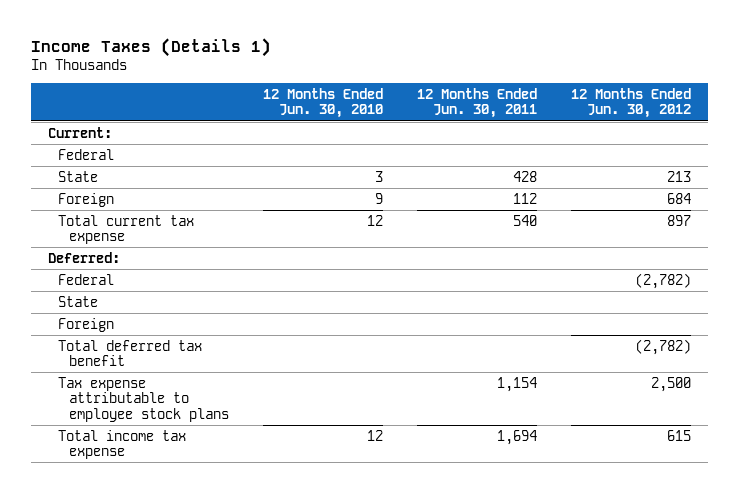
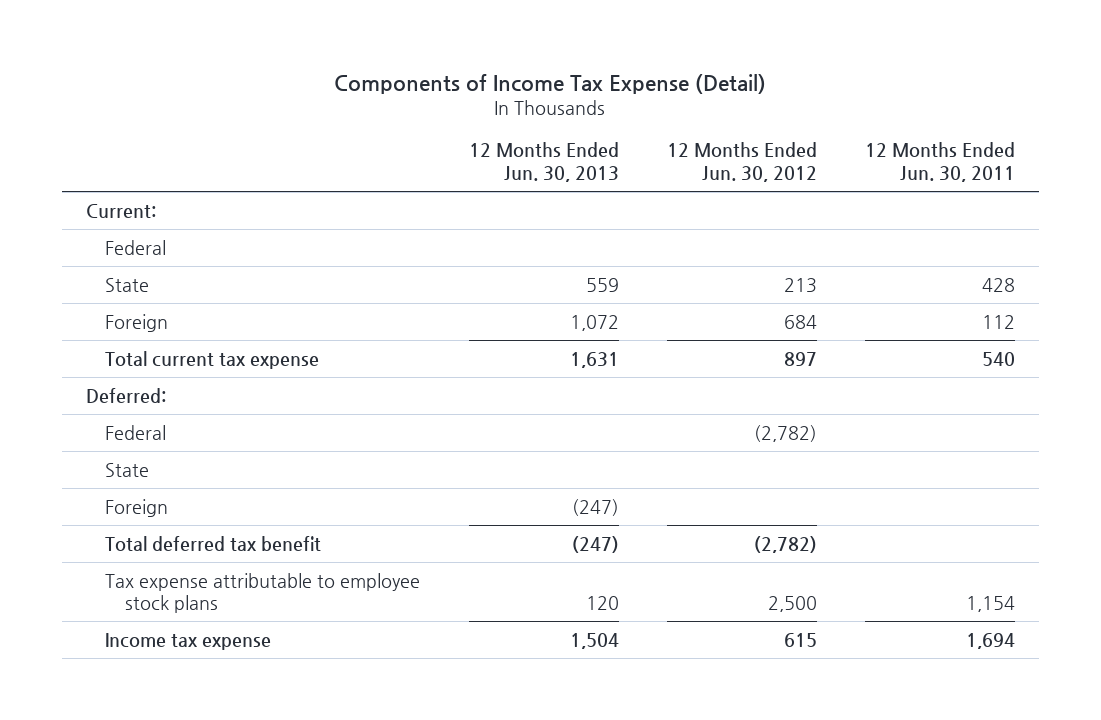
- Income Taxes (Details 1)
+ Components of Income Tax Expense (Detail)
- | 12 Months Ended Jun. 30, 2010 | 12 Months Ended Jun. 30, 2011 | 12 Months Ended Jun. 30, 2012
+ | 12 Months Ended Jun. 30, 2013 | 12 Months Ended Jun. 30, 2012 | 12 Months Ended Jun. 30, 2011
- Total income tax expense | 12 | 1,694 | 615
+ Income tax expense | 1,504 | 615 | 1,694

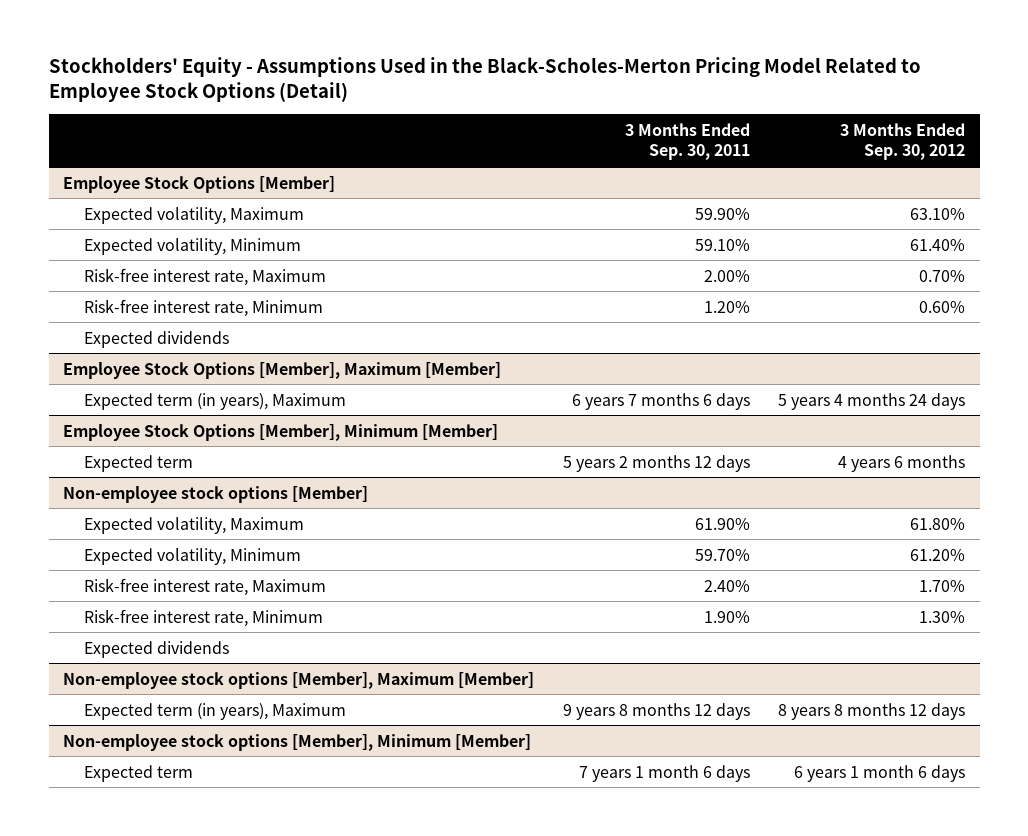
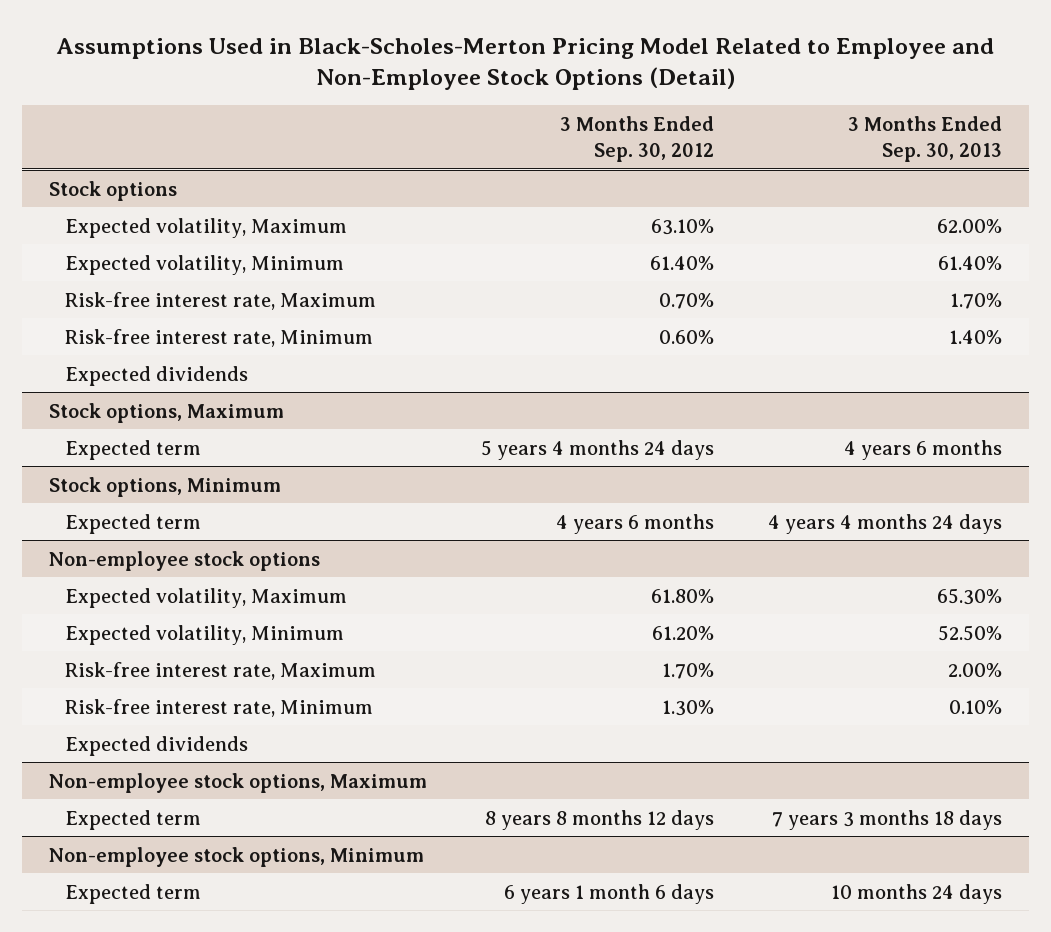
- Stockholders' Equity - Assumptions Used in the Black-Scholes-Merton Pricing Model Related to Employee Stock Options (Detail)
+ Assumptions Used in Black-Scholes-Merton Pricing Model Related to Employee and Non-Employee Stock Options (Detail)
- | 3 Months Ended Sep. 30, 2011 | 3 Months Ended Sep. 30, 2012
+ | 3 Months Ended Sep. 30, 2012 | 3 Months Ended Sep. 30, 2013
- Employee Stock Options [Member]
+ Stock options
- Employee Stock Options [Member], Maximum [Member]
- Expected term (in years), Maximum | 6 years 7 months 6 days | 5 years 4 months 24 days
- Employee Stock Options [Member], Minimum [Member]
+ Stock options, Maximum
+ Expected term | 5 years 4 months 24 days | 4 years 6 months
+ Stock options, Minimum
- Non-employee stock options [Member]
+ Non-employee stock options
- Non-employee stock options [Member], Maximum [Member]
- Expected term (in years), Maximum | 9 years 8 months 12 days | 8 years 8 months 12 days
- Non-employee stock options [Member], Minimum [Member]
+ Non-employee stock options, Maximum
+ Expected term | 8 years 8 months 12 days | 7 years 3 months 18 days
+ Non-employee stock options, Minimum

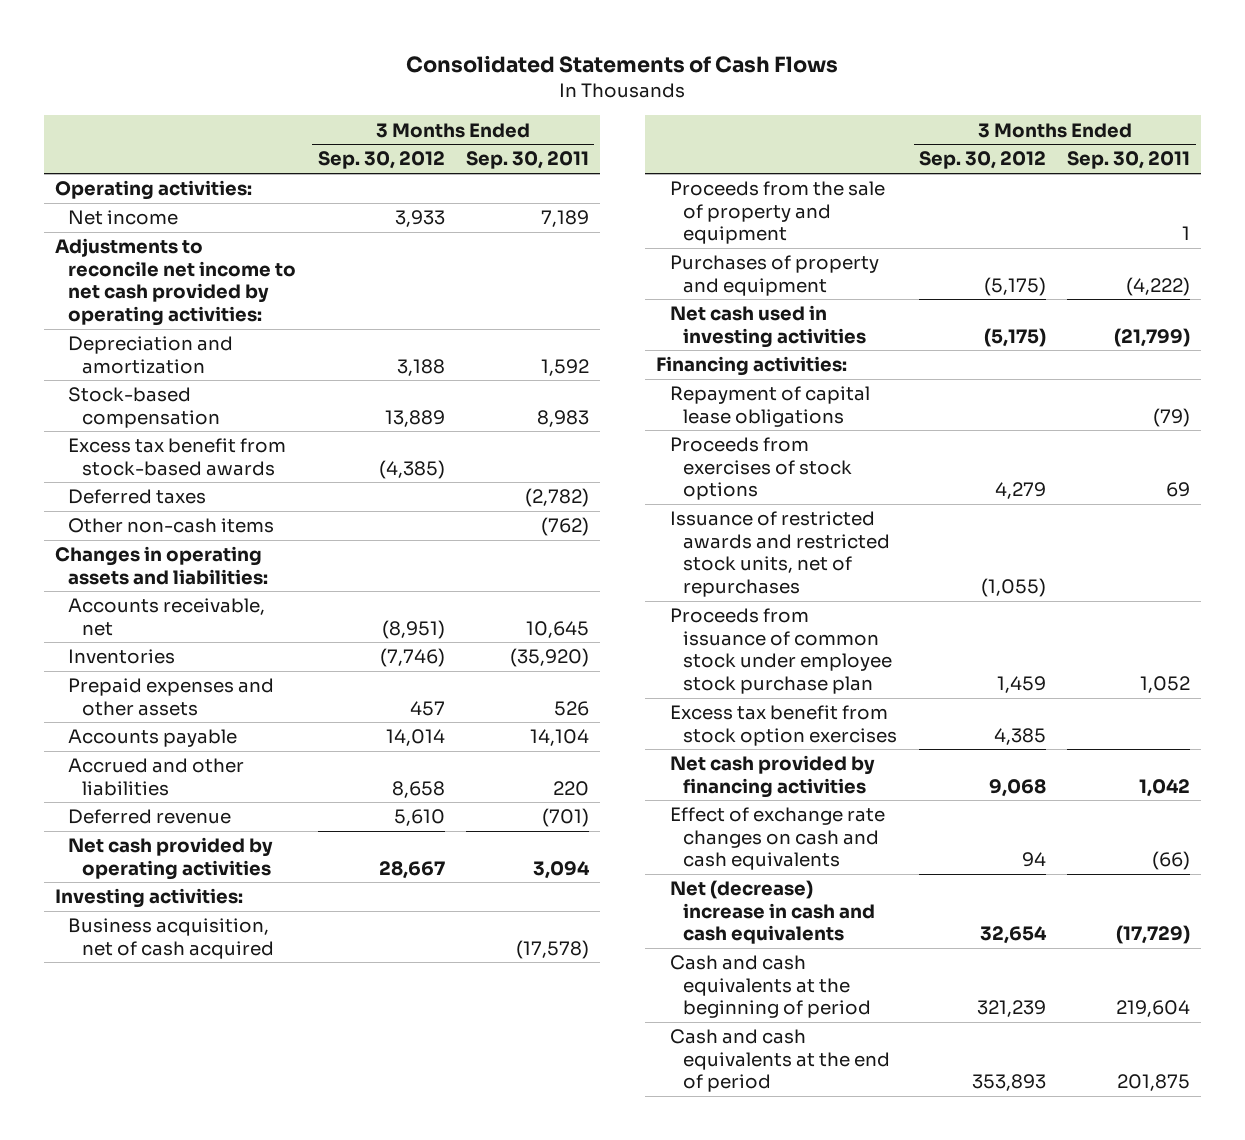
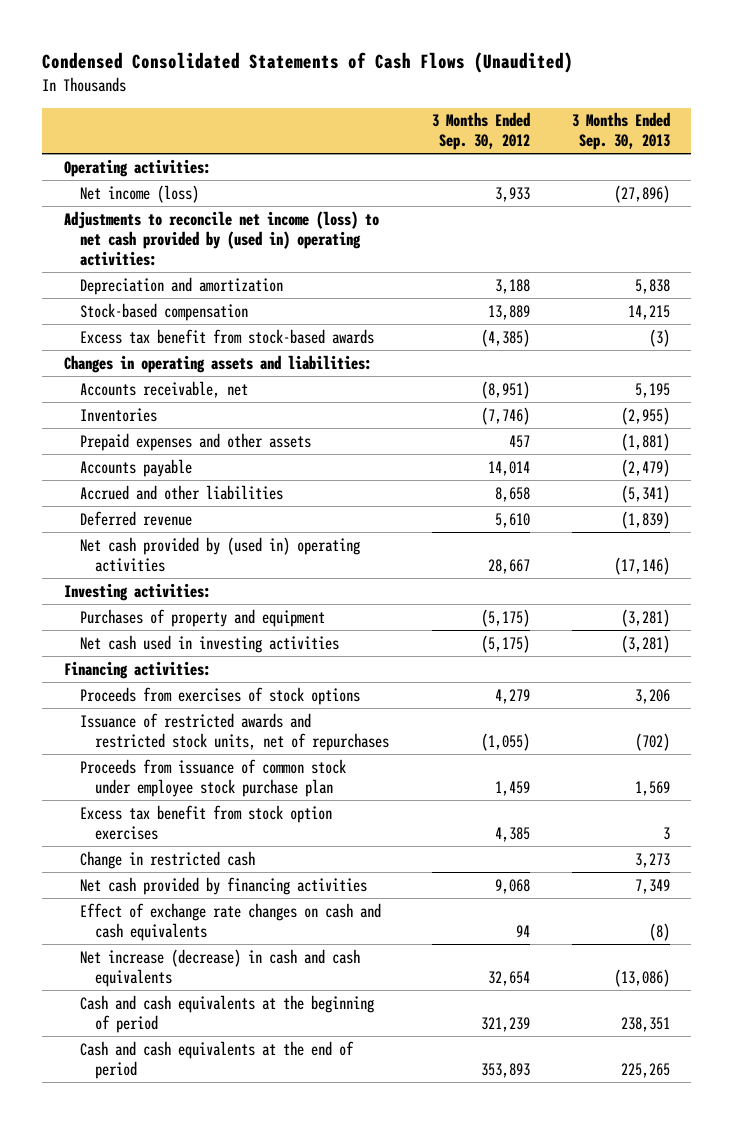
- Consolidated Statements of Cash Flows
+ Condensed Consolidated Statements of Cash Flows (Unaudited)
- | 3 Months Ended Sep. 30, 2012 | 3 Months Ended Sep. 30, 2011
+ | 3 Months Ended Sep. 30, 2012 | 3 Months Ended Sep. 30, 2013
- Net income | 3,933 | 7,189
- Adjustments to reconcile net income to net cash provided by operating activities:
+ Net income (loss) | 3,933 | (27,896)
+ Adjustments to reconcile net income (loss) to net cash provided by (used in) operating activities:
- Deferred taxes | | (2,782)
- Other non-cash items | | (762)
- Net cash provided by operating activities | 28,667 | 3,094
+ Net cash provided by (used in) operating activities | 28,667 | (17,146)
- Business acquisition, net of cash acquired | | (17,578)
- Proceeds from the sale of property and equipment | | 1
- Repayment of capital lease obligations | | (79)
+ Change in restricted cash | | 3,273
- Net (decrease) increase in cash and cash equivalents | 32,654 | (17,729)
+ Net increase (decrease) in cash and cash equivalents | 32,654 | (13,086)

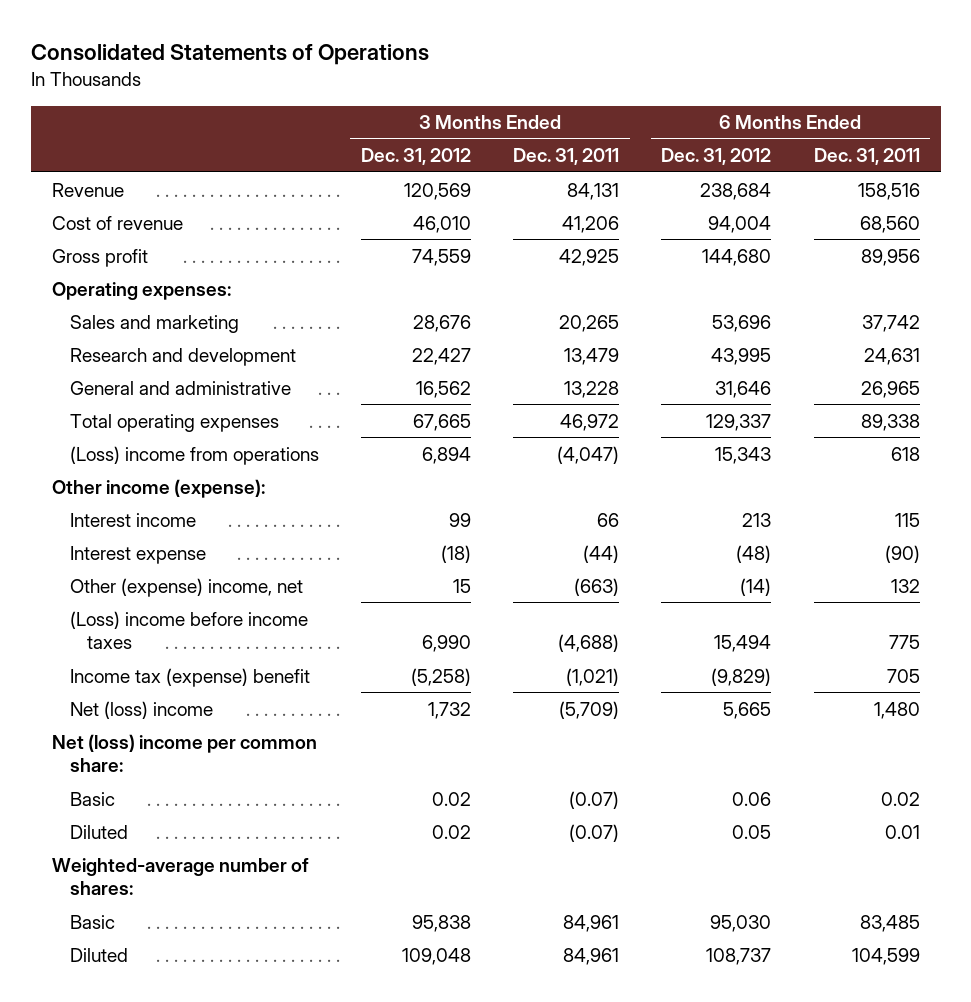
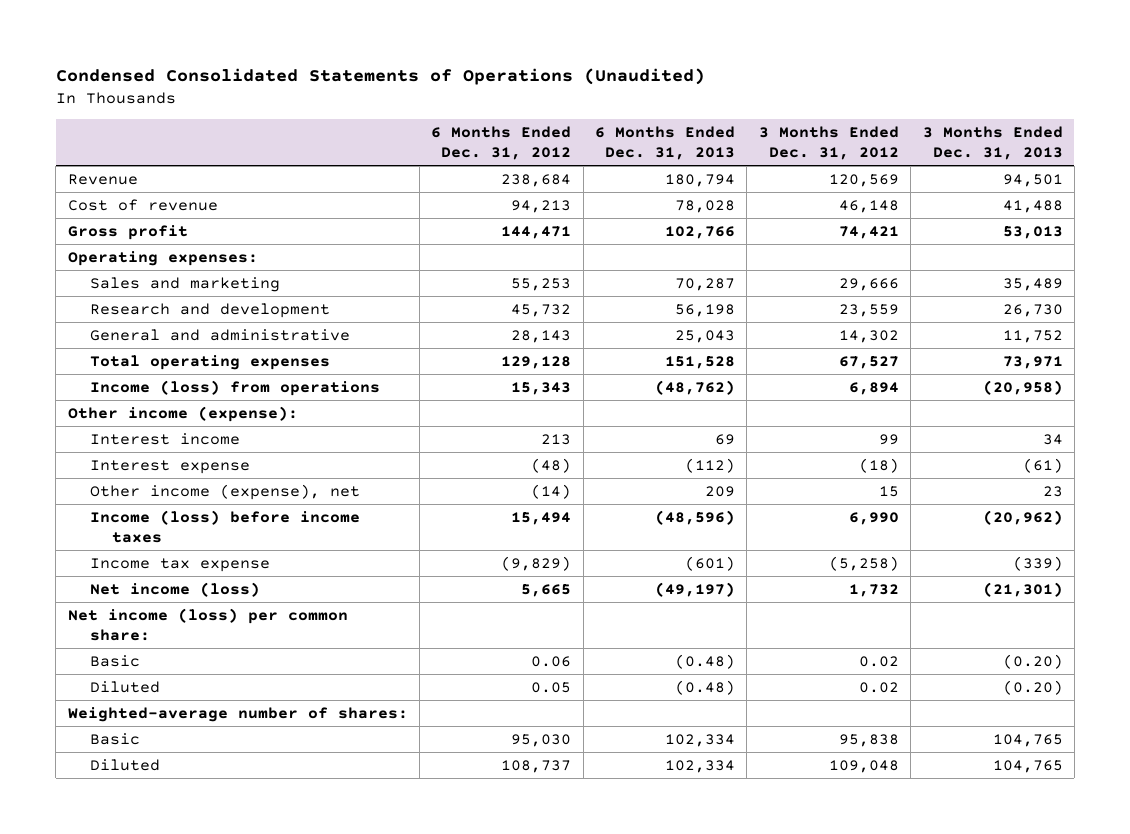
- Consolidated Statements of Operations
+ Condensed Consolidated Statements of Operations (Unaudited)
- | 3 Months Ended Dec. 31, 2012 | 3 Months Ended Dec. 31, 2011 | 6 Months Ended Dec. 31, 2012 | 6 Months Ended Dec. 31, 2011
+ | 6 Months Ended Dec. 31, 2012 | 6 Months Ended Dec. 31, 2013 | 3 Months Ended Dec. 31, 2012 | 3 Months Ended Dec. 31, 2013
- Cost of revenue | 46,010 | 41,206 | 94,004 | 68,560
- Gross profit | 74,559 | 42,925 | 144,680 | 89,956
+ Cost of revenue | 94,213 | 78,028 | 46,148 | 41,488
+ Gross profit | 144,471 | 102,766 | 74,421 | 53,013
- Sales and marketing | 28,676 | 20,265 | 53,696 | 37,742
- Research and development | 22,427 | 13,479 | 43,995 | 24,631
- General and administrative | 16,562 | 13,228 | 31,646 | 26,965
- Total operating expenses | 67,665 | 46,972 | 129,337 | 89,338
- (Loss) income from operations | 6,894 | (4,047) | 15,343 | 618
+ Sales and marketing | 55,253 | 70,287 | 29,666 | 35,489
+ Research and development | 45,732 | 56,198 | 23,559 | 26,730
+ General and administrative | 28,143 | 25,043 | 14,302 | 11,752
+ Total operating expenses | 129,128 | 151,528 | 67,527 | 73,971
+ Income (loss) from operations | 15,343 | (48,762) | 6,894 | (20,958)
- Other (expense) income, net | 15 | (663) | (14) | 132
- (Loss) income before income taxes | 6,990 | (4,688) | 15,494 | 775
- Income tax (expense) benefit | (5,258) | (1,021) | (9,829) | 705
- Net (loss) income | 1,732 | (5,709) | 5,665 | 1,480
- Net (loss) income per common share:
+ Other income (expense), net | (14) | 209 | 15 | 23
+ Income (loss) before income taxes | 15,494 | (48,596) | 6,990 | (20,962)
+ Income tax expense | (9,829) | (601) | (5,258) | (339)
+ Net income (loss) | 5,665 | (49,197) | 1,732 | (21,301)
+ Net income (loss) per common share:

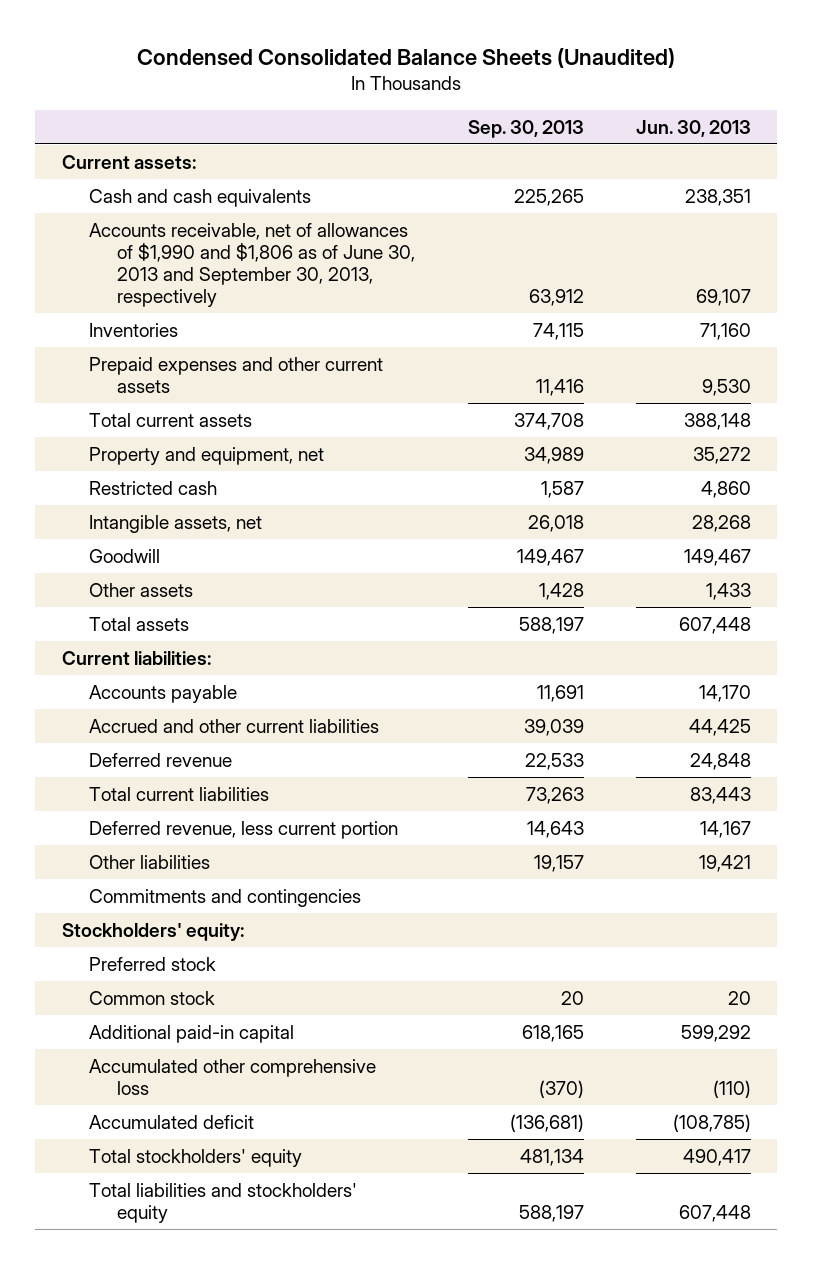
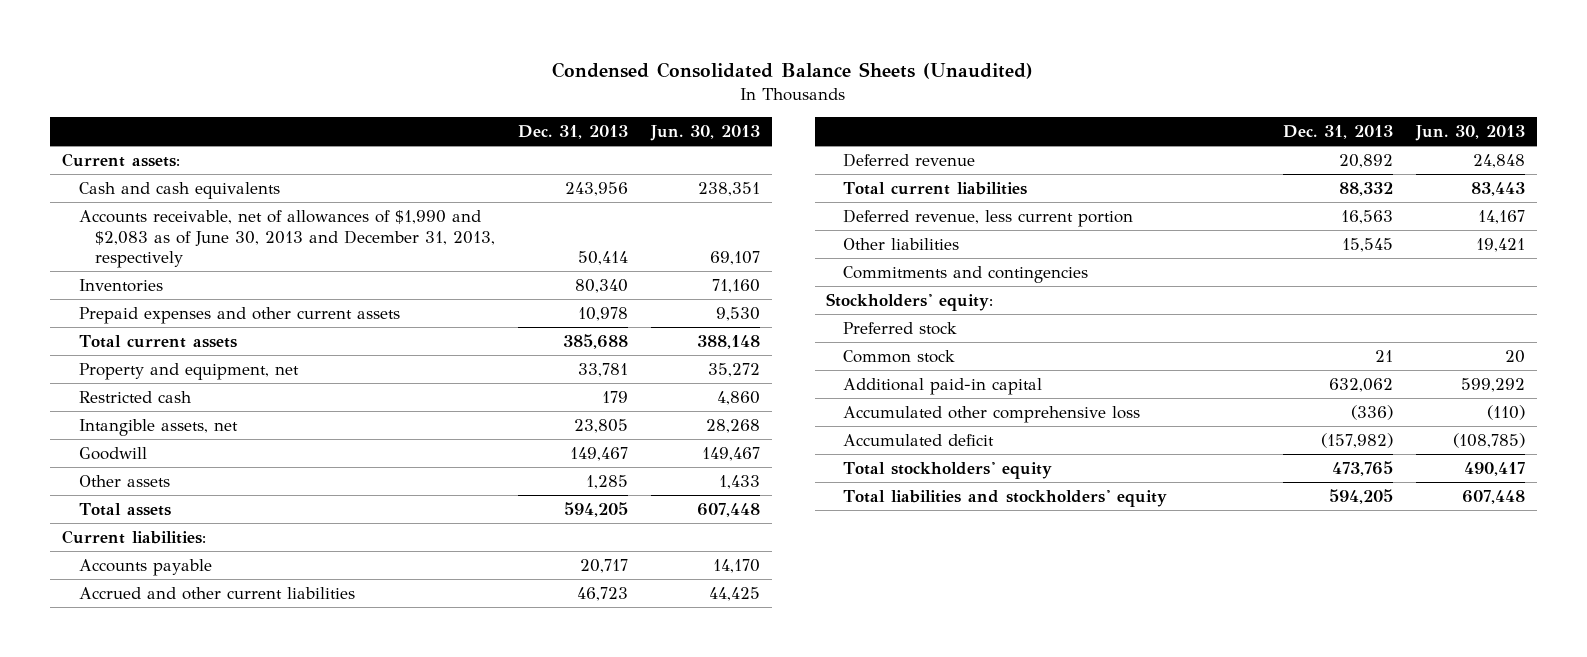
- | Sep. 30, 2013 | Jun. 30, 2013
+ | Dec. 31, 2013 | Jun. 30, 2013
- Accounts receivable, net of allowances of $1,990 and $1,806 as of June 30, 2013 and September 30, 2013, respectively | 63,912 | 69,107
+ Accounts receivable, net of allowances of $1,990 and $2,083 as of June 30, 2013 and December 31, 2013, respectively | 50,414 | 69,107

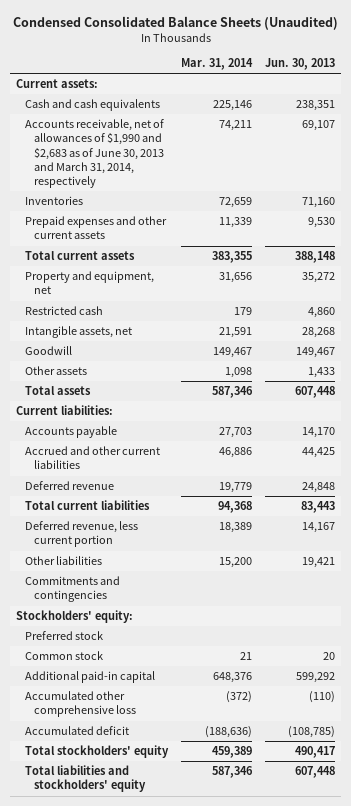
- | Dec. 31, 2013 | Jun. 30, 2013
+ | Mar. 31, 2014 | Jun. 30, 2013
- Accounts receivable, net of allowances of $1,990 and $2,083 as of June 30, 2013 and December 31, 2013, respectively | 50,414 | 69,107
+ Accounts receivable, net of allowances of $1,990 and $2,683 as of June 30, 2013 and March 31, 2014, respectively | 74,211 | 69,107

